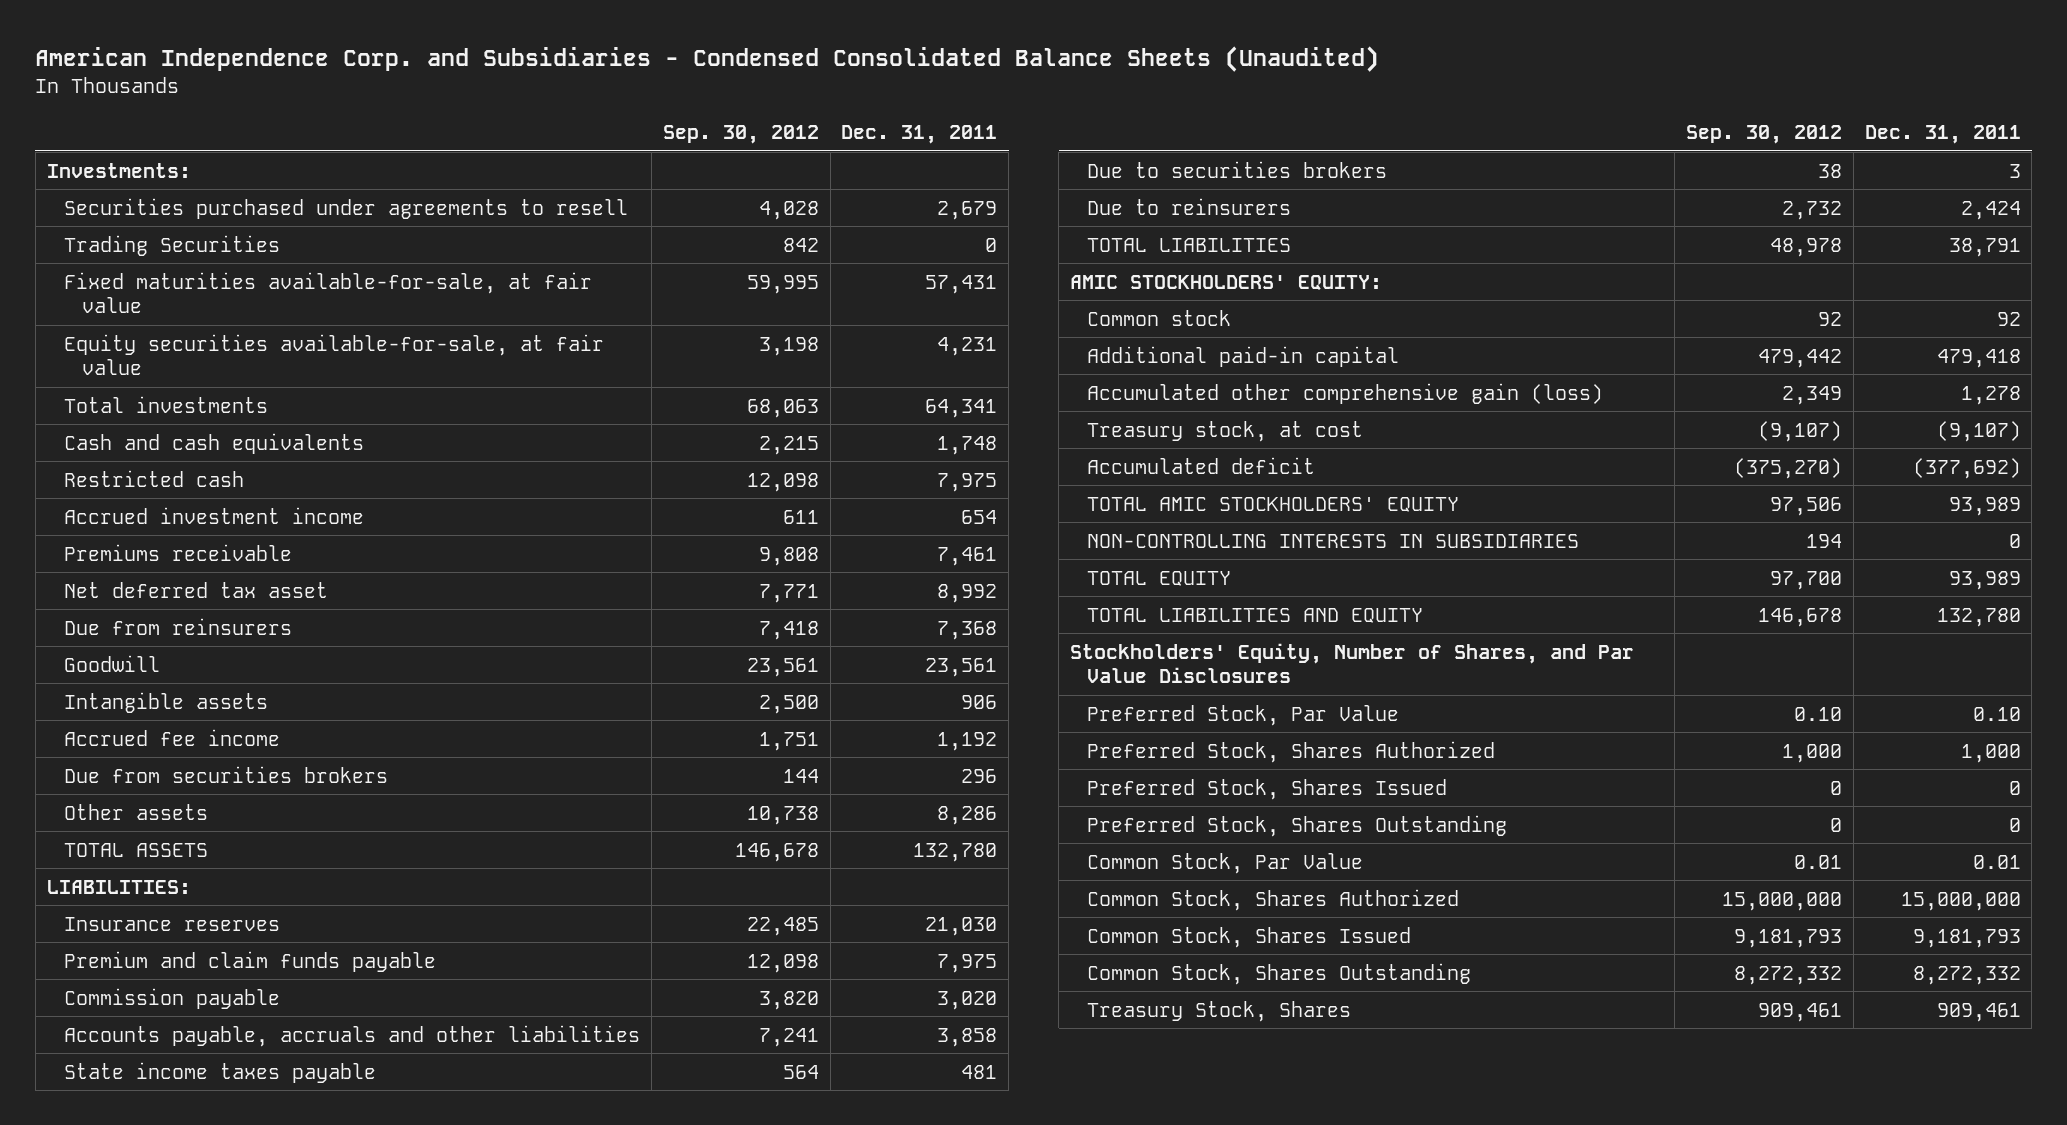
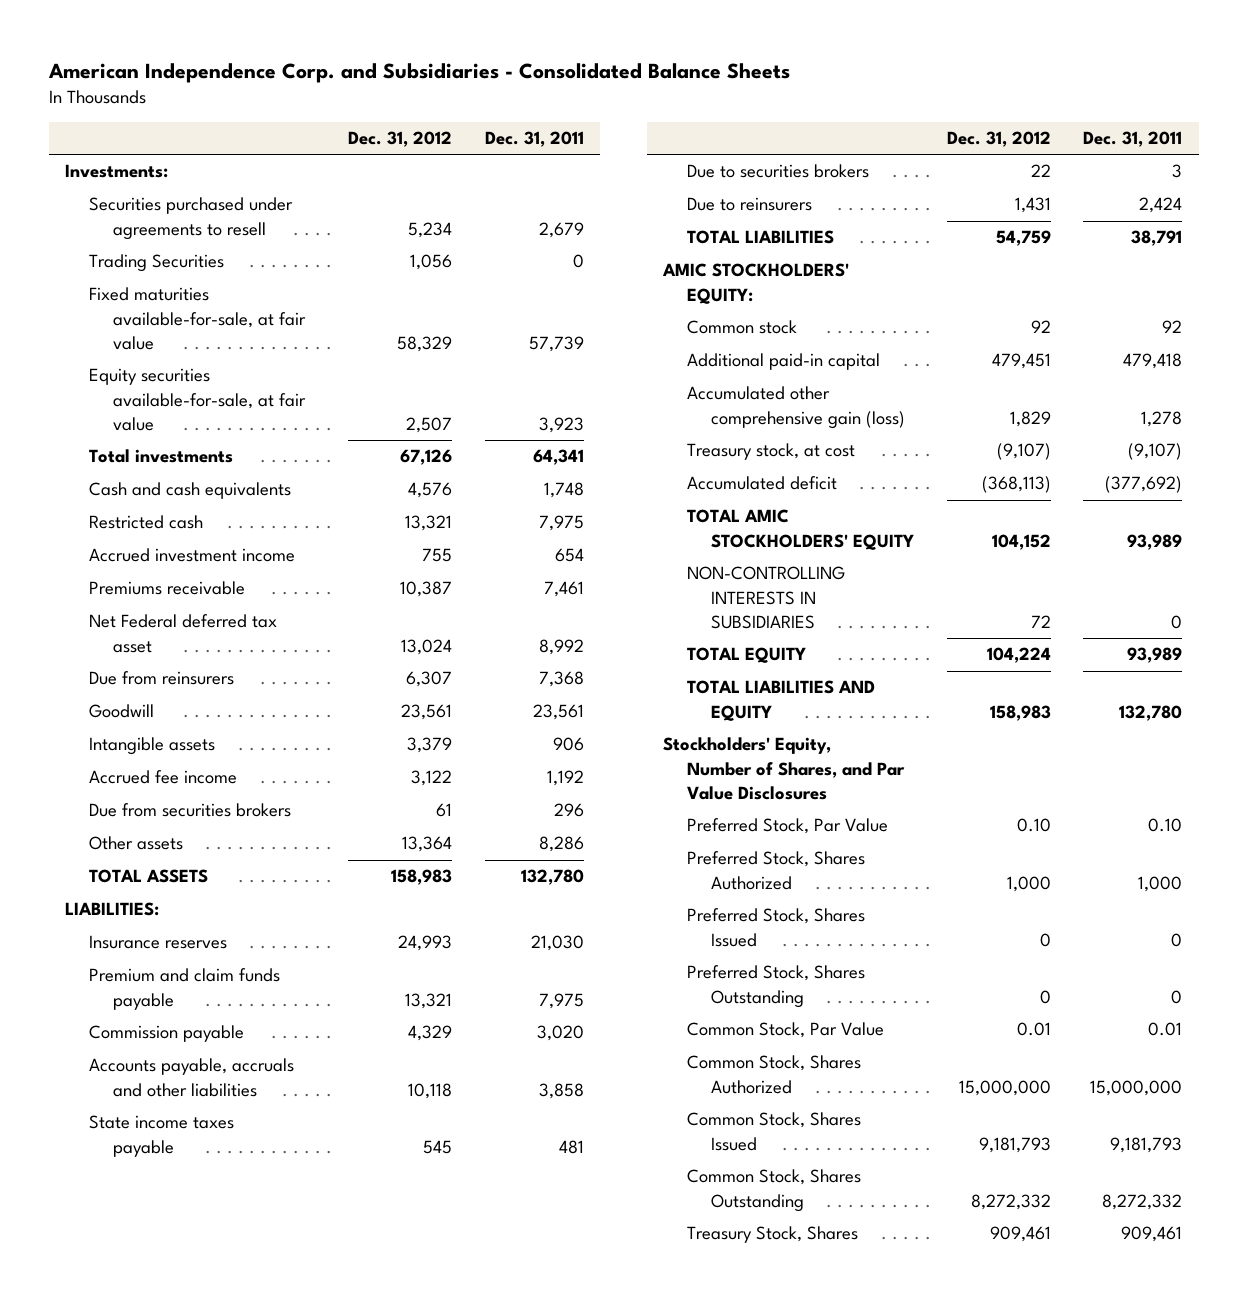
- American Independence Corp. and Subsidiaries - Condensed Consolidated Balance Sheets (Unaudited)
+ American Independence Corp. and Subsidiaries - Consolidated Balance Sheets
- | Sep. 30, 2012 | Dec. 31, 2011
+ | Dec. 31, 2012 | Dec. 31, 2011
- Fixed maturities available-for-sale, at fair value | 59,995 | 57,431
- Equity securities available-for-sale, at fair value | 3,198 | 4,231
+ Fixed maturities available-for-sale, at fair value | 58,329 | 57,739
+ Equity securities available-for-sale, at fair value | 2,507 | 3,923
- Net deferred tax asset | 7,771 | 8,992
+ Net Federal deferred tax asset | 13,024 | 8,992

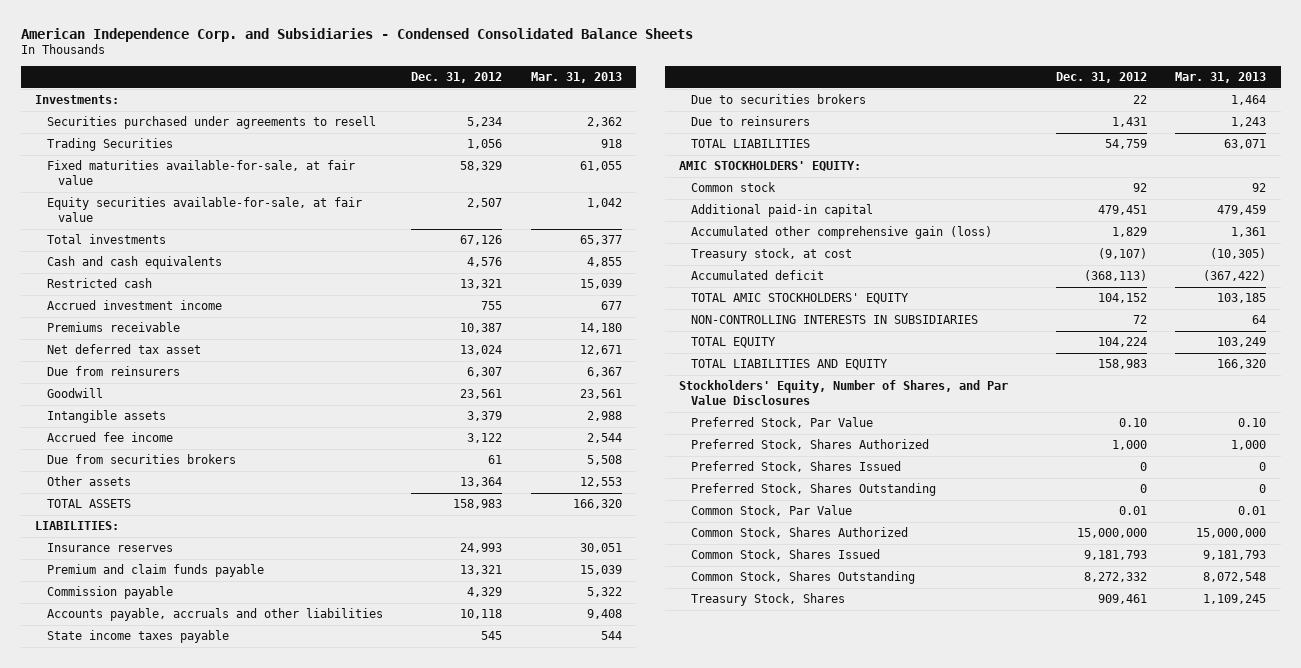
- American Independence Corp. and Subsidiaries - Consolidated Balance Sheets
+ American Independence Corp. and Subsidiaries - Condensed Consolidated Balance Sheets
- | Dec. 31, 2012 | Dec. 31, 2011
+ | Dec. 31, 2012 | Mar. 31, 2013
- Net Federal deferred tax asset | 13,024 | 8,992
+ Net deferred tax asset | 13,024 | 12,671

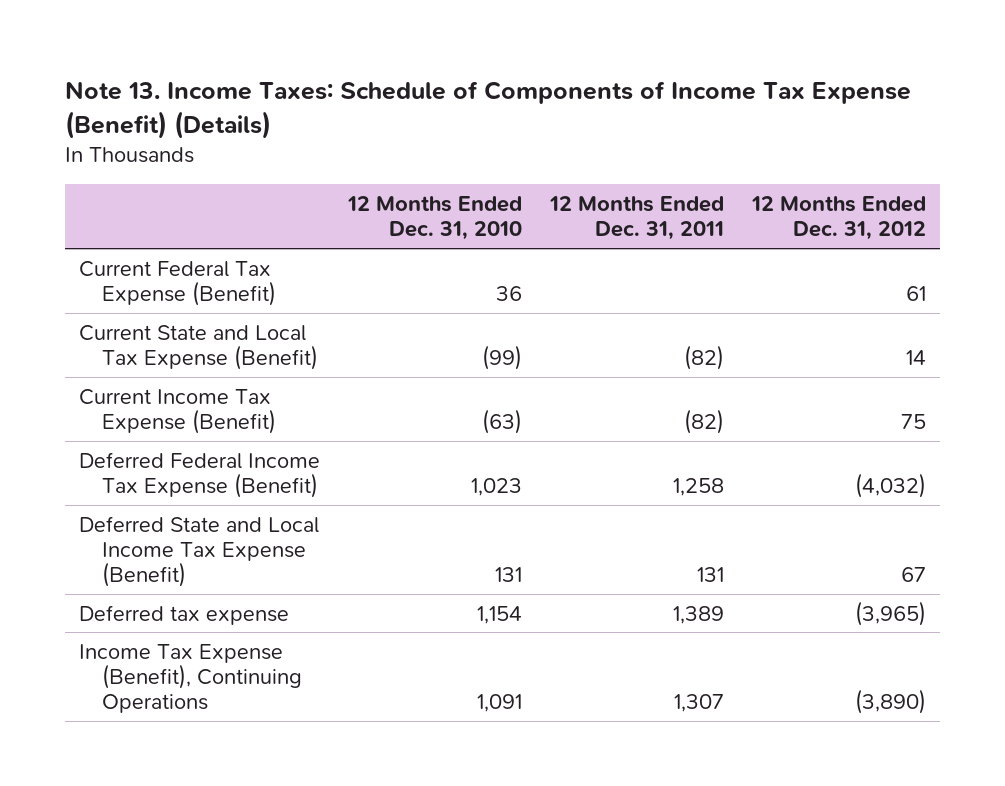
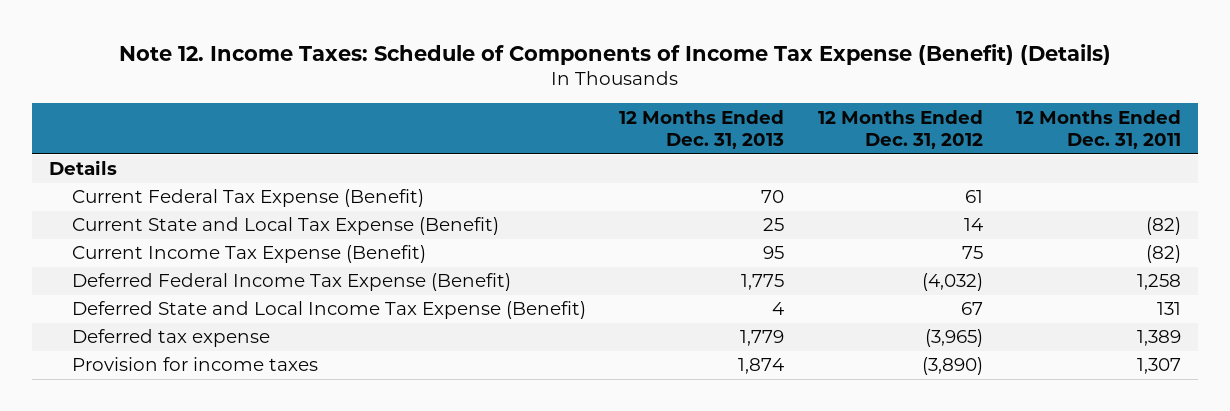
- Note 13. Income Taxes: Schedule of Components of Income Tax Expense (Benefit) (Details)
+ Note 12. Income Taxes: Schedule of Components of Income Tax Expense (Benefit) (Details)
- | 12 Months Ended Dec. 31, 2010 | 12 Months Ended Dec. 31, 2011 | 12 Months Ended Dec. 31, 2012
+ | 12 Months Ended Dec. 31, 2013 | 12 Months Ended Dec. 31, 2012 | 12 Months Ended Dec. 31, 2011
+ Details
- Income Tax Expense (Benefit), Continuing Operations | 1,091 | 1,307 | (3,890)
+ Provision for income taxes | 1,874 | (3,890) | 1,307

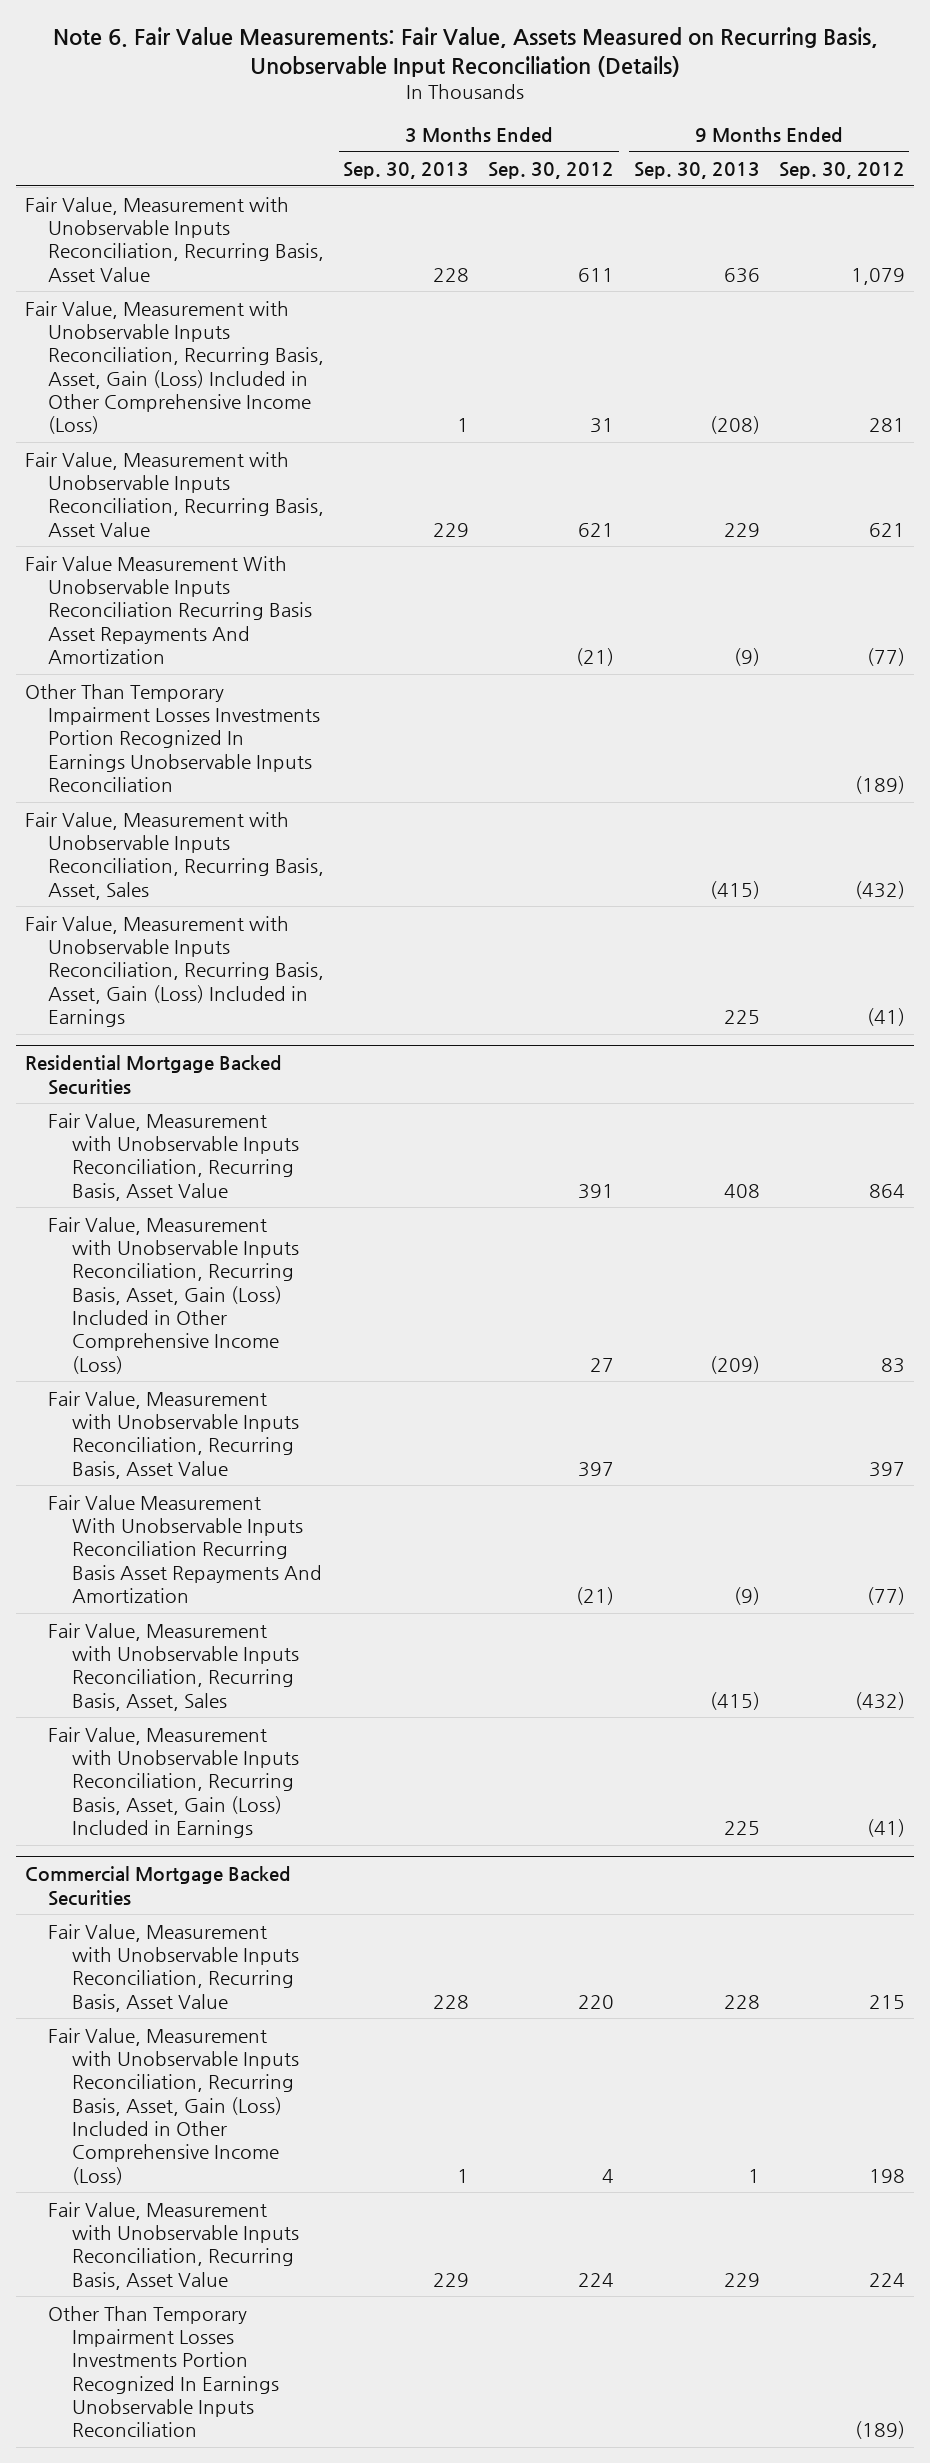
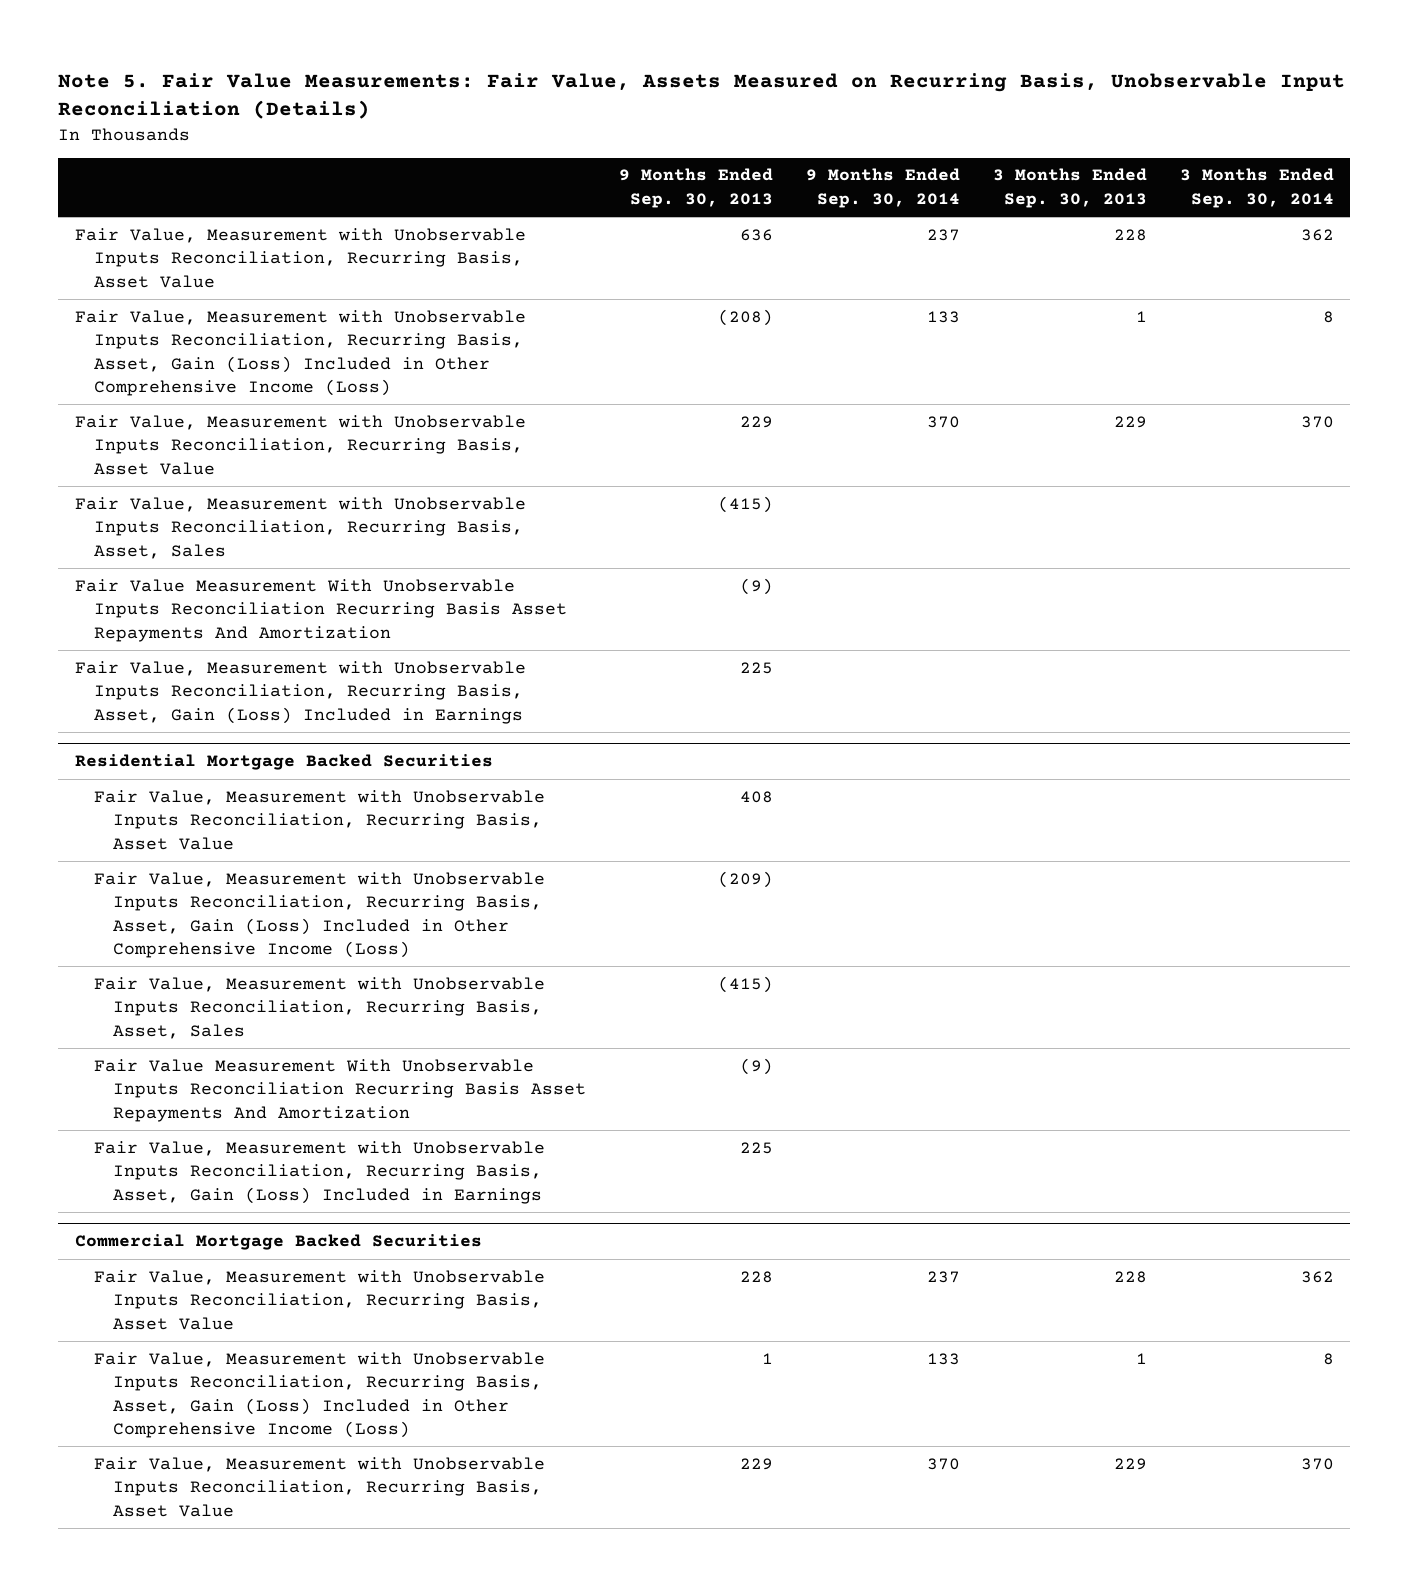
- Note 6. Fair Value Measurements: Fair Value, Assets Measured on Recurring Basis, Unobservable Input Reconciliation (Details)
+ Note 5. Fair Value Measurements: Fair Value, Assets Measured on Recurring Basis, Unobservable Input Reconciliation (Details)
- | 3 Months Ended Sep. 30, 2013 | 3 Months Ended Sep. 30, 2012 | 9 Months Ended Sep. 30, 2013 | 9 Months Ended Sep. 30, 2012
+ | 9 Months Ended Sep. 30, 2013 | 9 Months Ended Sep. 30, 2014 | 3 Months Ended Sep. 30, 2013 | 3 Months Ended Sep. 30, 2014
- Other Than Temporary Impairment Losses Investments Portion Recognized In Earnings Unobservable Inputs Reconciliation | | | | (189)
moved down: Fair Value Measurement With Unobservable Inputs Reconciliation Recurring Basis Asset Repayments And Amortization | (9) | | |
@ Residential Mortgage Backed Securities
- Fair Value, Measurement with Unobservable Inputs Reconciliation, Recurring Basis, Asset Value | | 397 | | 397
moved down: Fair Value Measurement With Unobservable Inputs Reconciliation Recurring Basis Asset Repayments And Amortization | (9) | | |
@ Commercial Mortgage Backed Securities
- Other Than Temporary Impairment Losses Investments Portion Recognized In Earnings Unobservable Inputs Reconciliation | | | | (189)

